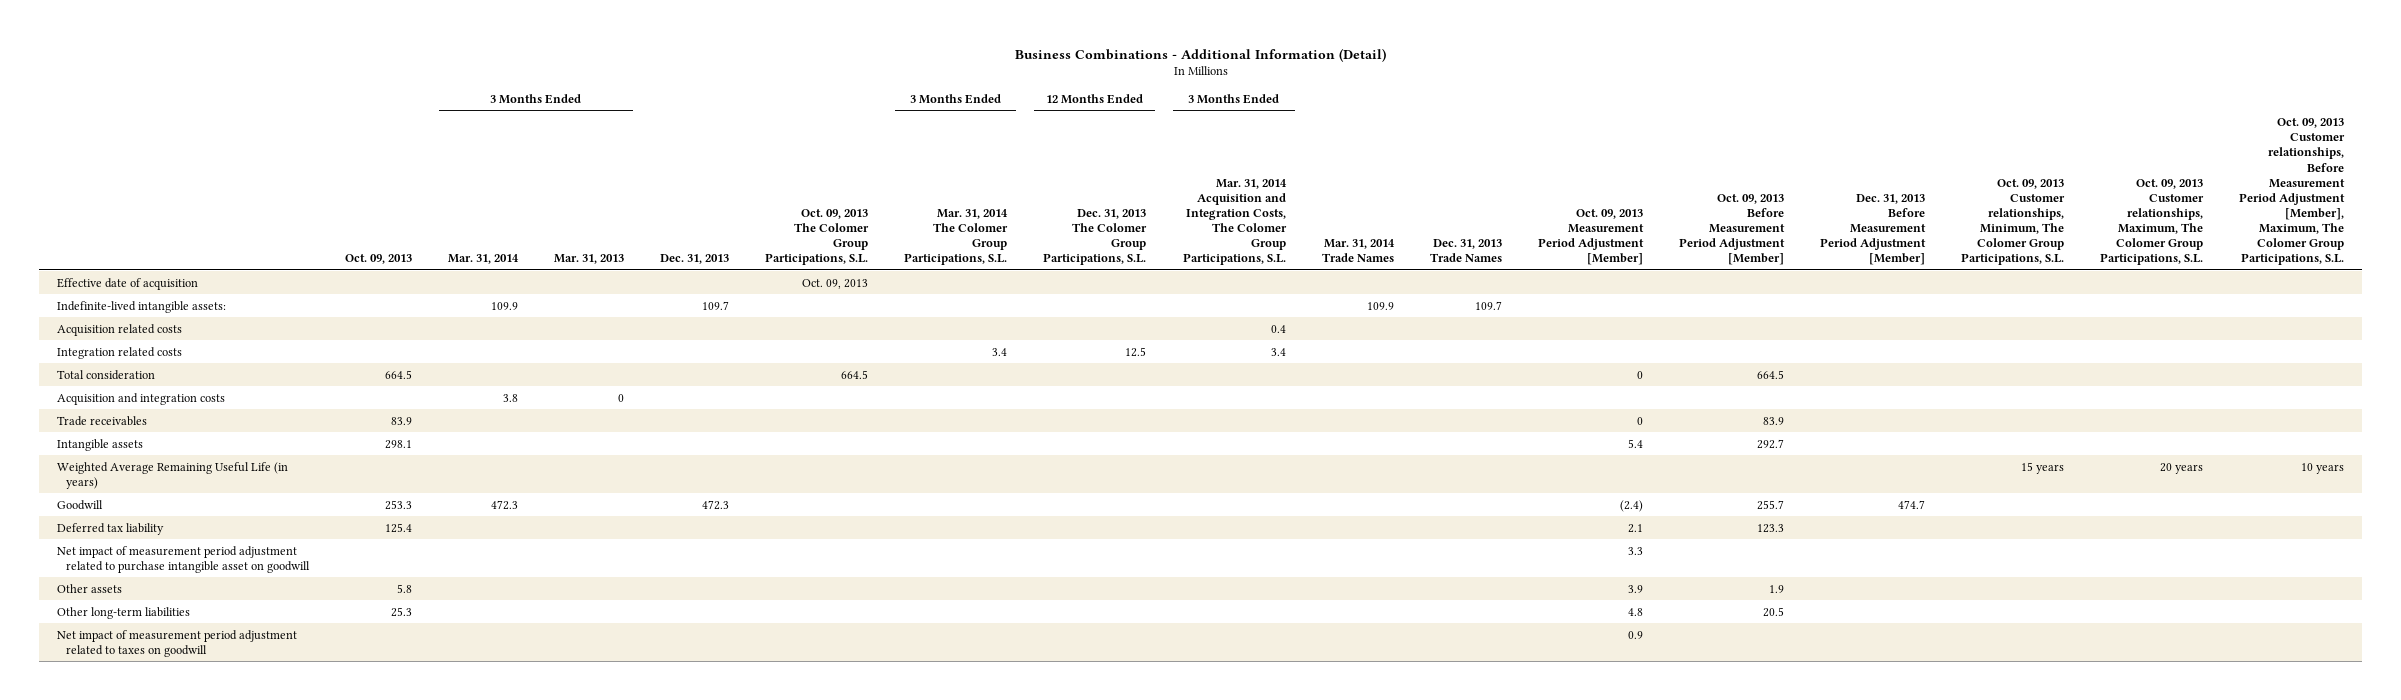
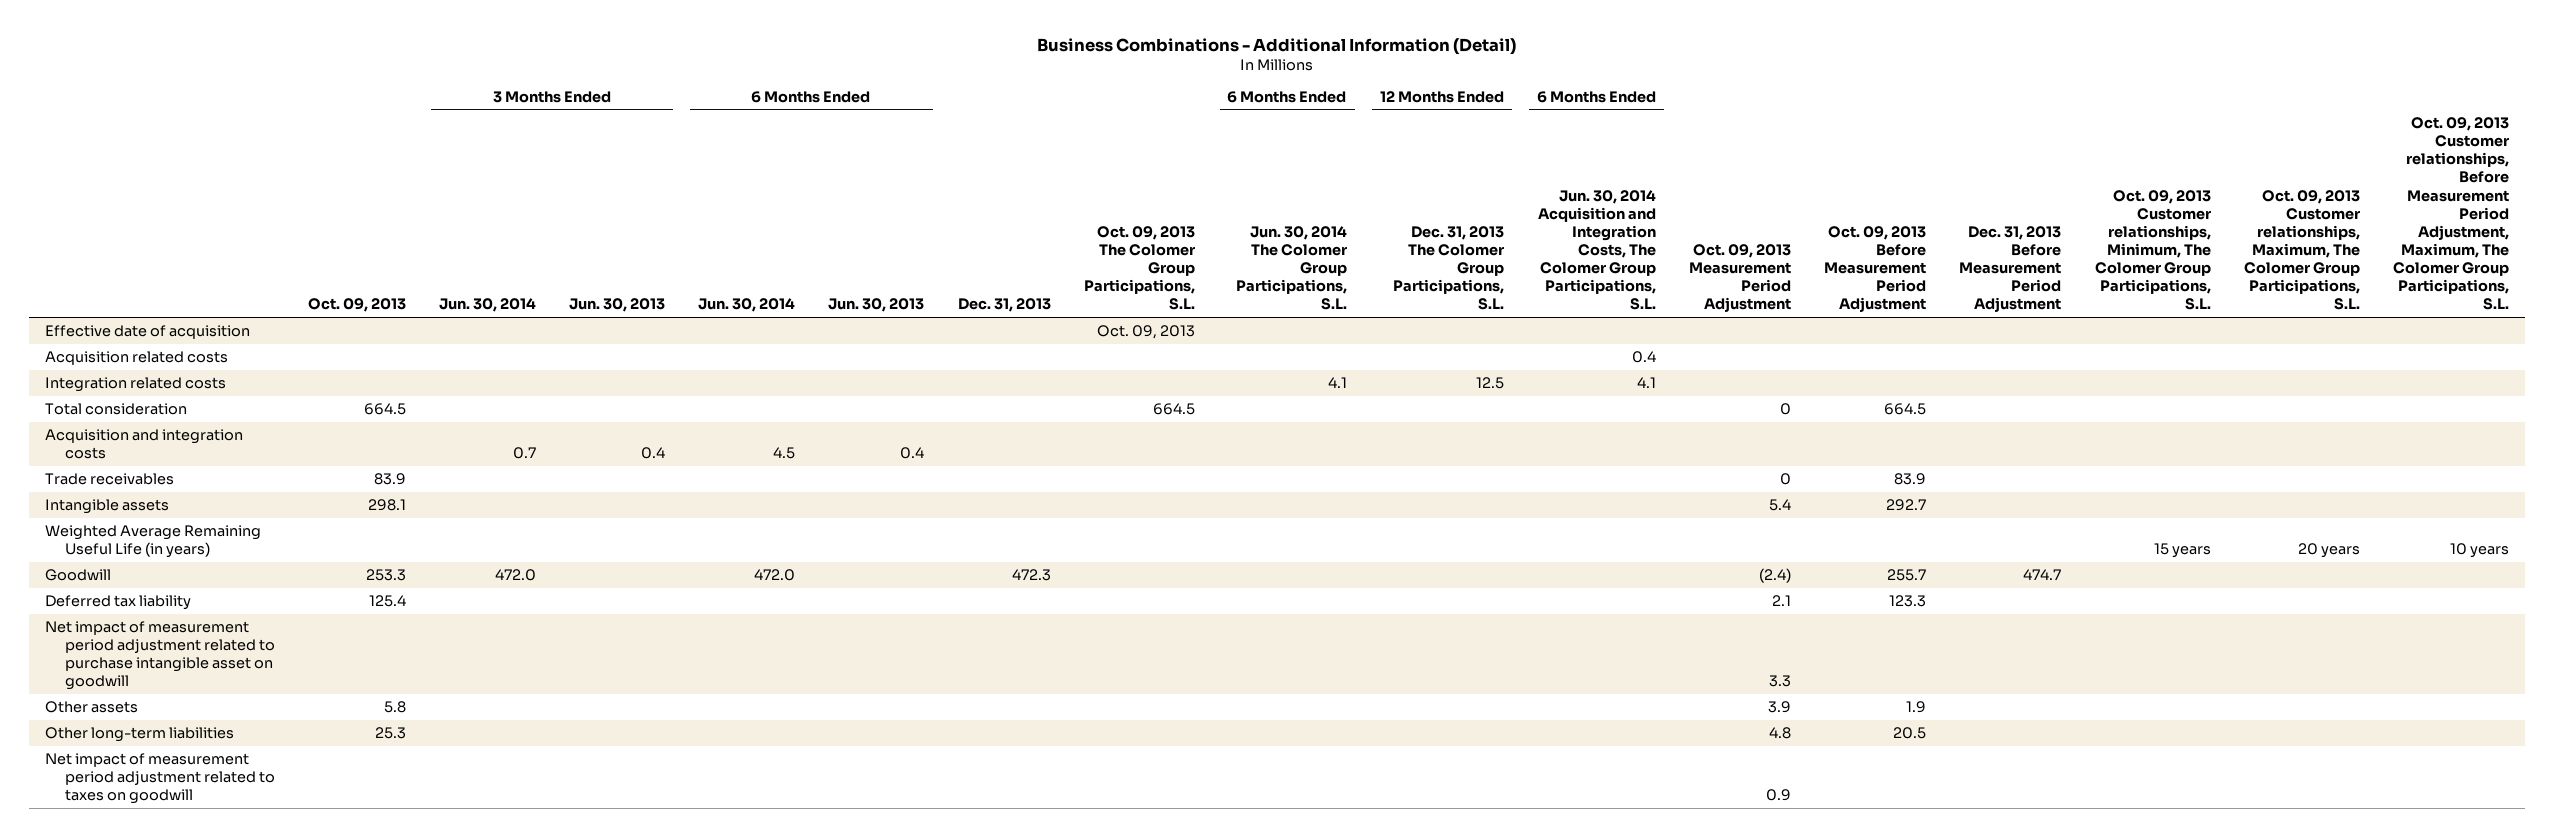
- | Oct. 09, 2013 | 3 Months Ended Mar. 31, 2014 | 3 Months Ended Mar. 31, 2013 | Dec. 31, 2013 | Oct. 09, 2013 The Colomer Group Participations, S.L. | 3 Months Ended Mar. 31, 2014 The Colomer Group Participations, S.L. | 12 Months Ended Dec. 31, 2013 The Colomer Group Participations, S.L. | 3 Months Ended Mar. 31, 2014 Acquisition and Integration Costs, The Colomer Group Participations, S.L. | Mar. 31, 2014 Trade Names | Dec. 31, 2013 Trade Names | Oct. 09, 2013 Measurement Period Adjustment [Member] | Oct. 09, 2013 Before Measurement Period Adjustment [Member] | Dec. 31, 2013 Before Measurement Period Adjustment [Member] | Oct. 09, 2013 Customer relationships, Minimum, The Colomer Group Participations, S.L. | Oct. 09, 2013 Customer relationships, Maximum, The Colomer Group Participations, S.L. | Oct. 09, 2013 Customer relationships, Before Measurement Period Adjustment [Member], Maximum, The Colomer Group Participations, S.L.
+ | Oct. 09, 2013 | 3 Months Ended Jun. 30, 2014 | 3 Months Ended Jun. 30, 2013 | 6 Months Ended Jun. 30, 2014 | 6 Months Ended Jun. 30, 2013 | Dec. 31, 2013 | Oct. 09, 2013 The Colomer Group Participations, S.L. | 6 Months Ended Jun. 30, 2014 The Colomer Group Participations, S.L. | 12 Months Ended Dec. 31, 2013 The Colomer Group Participations, S.L. | 6 Months Ended Jun. 30, 2014 Acquisition and Integration Costs, The Colomer Group Participations, S.L. | Oct. 09, 2013 Measurement Period Adjustment | Oct. 09, 2013 Before Measurement Period Adjustment | Dec. 31, 2013 Before Measurement Period Adjustment | Oct. 09, 2013 Customer relationships, Minimum, The Colomer Group Participations, S.L. | Oct. 09, 2013 Customer relationships, Maximum, The Colomer Group Participations, S.L. | Oct. 09, 2013 Customer relationships, Before Measurement Period Adjustment, Maximum, The Colomer Group Participations, S.L.
- Indefinite-lived intangible assets: | | 109.9 | | 109.7 | | | | | 109.9 | 109.7 | | | | | |

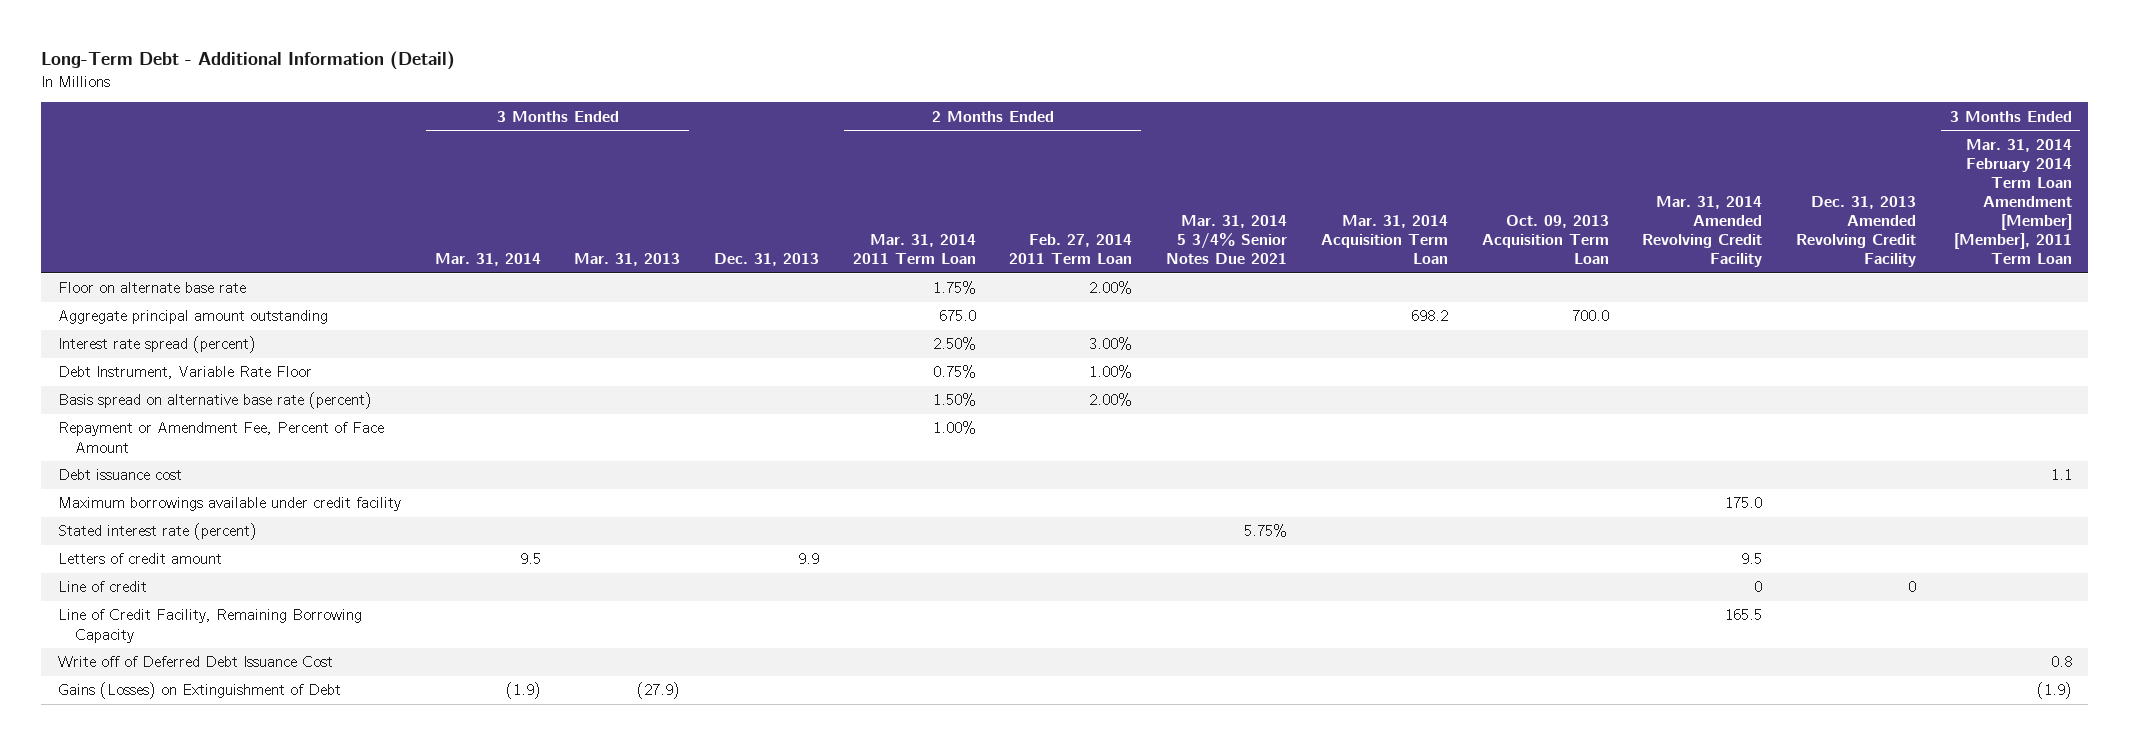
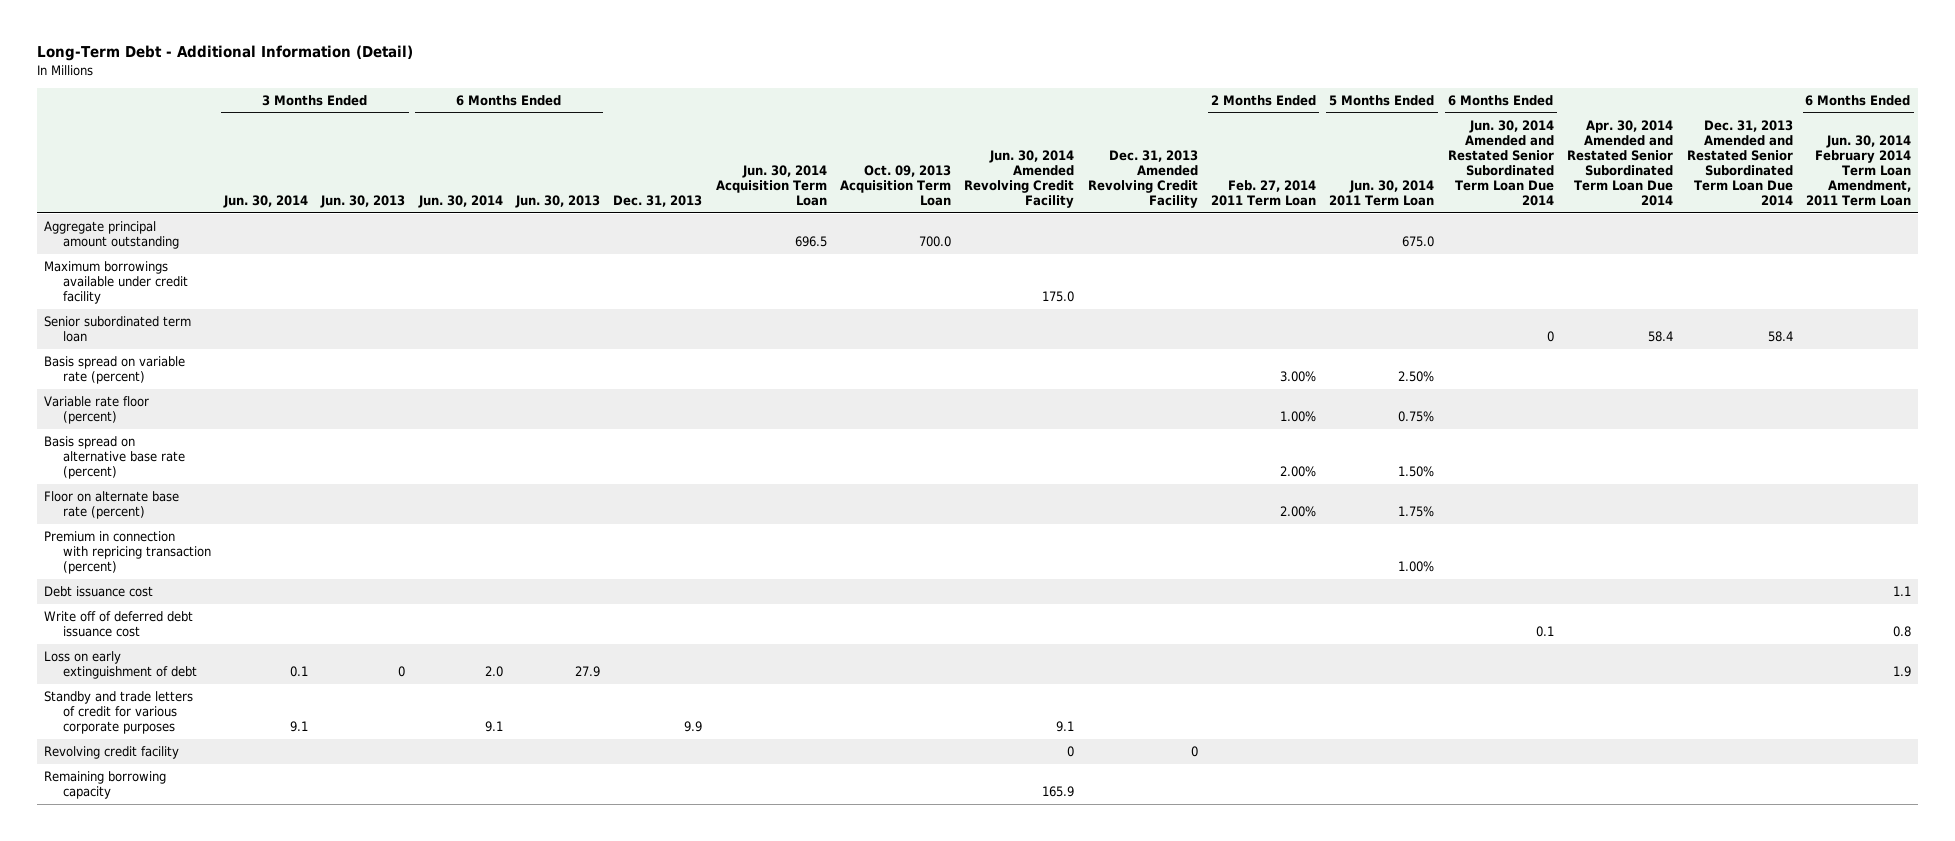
- | 3 Months Ended Mar. 31, 2014 | 3 Months Ended Mar. 31, 2013 | Dec. 31, 2013 | 2 Months Ended Mar. 31, 2014 2011 Term Loan | 2 Months Ended Feb. 27, 2014 2011 Term Loan | Mar. 31, 2014 5 3/4% Senior Notes Due 2021 | Mar. 31, 2014 Acquisition Term Loan | Oct. 09, 2013 Acquisition Term Loan | Mar. 31, 2014 Amended Revolving Credit Facility | Dec. 31, 2013 Amended Revolving Credit Facility | 3 Months Ended Mar. 31, 2014 February 2014 Term Loan Amendment [Member] [Member], 2011 Term Loan
+ | 3 Months Ended Jun. 30, 2014 | 3 Months Ended Jun. 30, 2013 | 6 Months Ended Jun. 30, 2014 | 6 Months Ended Jun. 30, 2013 | Dec. 31, 2013 | Jun. 30, 2014 Acquisition Term Loan | Oct. 09, 2013 Acquisition Term Loan | Jun. 30, 2014 Amended Revolving Credit Facility | Dec. 31, 2013 Amended Revolving Credit Facility | 2 Months Ended Feb. 27, 2014 2011 Term Loan | 5 Months Ended Jun. 30, 2014 2011 Term Loan | 6 Months Ended Jun. 30, 2014 Amended and Restated Senior Subordinated Term Loan Due 2014 | Apr. 30, 2014 Amended and Restated Senior Subordinated Term Loan Due 2014 | Dec. 31, 2013 Amended and Restated Senior Subordinated Term Loan Due 2014 | 6 Months Ended Jun. 30, 2014 February 2014 Term Loan Amendment, 2011 Term Loan
- Floor on alternate base rate | | | | 1.75% | 2.00% | | | | | |
- Interest rate spread (percent) | | | | 2.50% | 3.00% | | | | | |
- Debt Instrument, Variable Rate Floor | | | | 0.75% | 1.00% | | | | | |
moved up: Maximum borrowings available under credit facility | | | | | | | | 175.0 | | | | | | |
+ Senior subordinated term loan | | | | | | | | | | | | 0 | 58.4 | 58.4 |
+ Basis spread on variable rate (percent) | | | | | | | | | | 3.00% | 2.50% | | | |
+ Variable rate floor (percent) | | | | | | | | | | 1.00% | 0.75% | | | |
- Repayment or Amendment Fee, Percent of Face Amount | | | | 1.00% | | | | | | |
+ Floor on alternate base rate (percent) | | | | | | | | | | 2.00% | 1.75% | | | |
+ Premium in connection with repricing transaction (percent) | | | | | | | | | | | 1.00% | | | |
- Stated interest rate (percent) | | | | | | 5.75% | | | | |
- Letters of credit amount | 9.5 | | 9.9 | | | | | | 9.5 | |
- Line of credit | | | | | | | | | 0 | 0 |
- Line of Credit Facility, Remaining Borrowing Capacity | | | | | | | | | 165.5 | |
- Write off of Deferred Debt Issuance Cost | | | | | | | | | | | 0.8
- Gains (Losses) on Extinguishment of Debt | (1.9) | (27.9) | | | | | | | | | (1.9)
+ Write off of deferred debt issuance cost | | | | | | | | | | | | 0.1 | | | 0.8
+ Loss on early extinguishment of debt | 0.1 | 0 | 2.0 | 27.9 | | | | | | | | | | | 1.9
+ Standby and trade letters of credit for various corporate purposes | 9.1 | | 9.1 | | 9.9 | | | 9.1 | | | | | | |
+ Revolving credit facility | | | | | | | | 0 | 0 | | | | | |
+ Remaining borrowing capacity | | | | | | | | 165.9 | | | | | | |

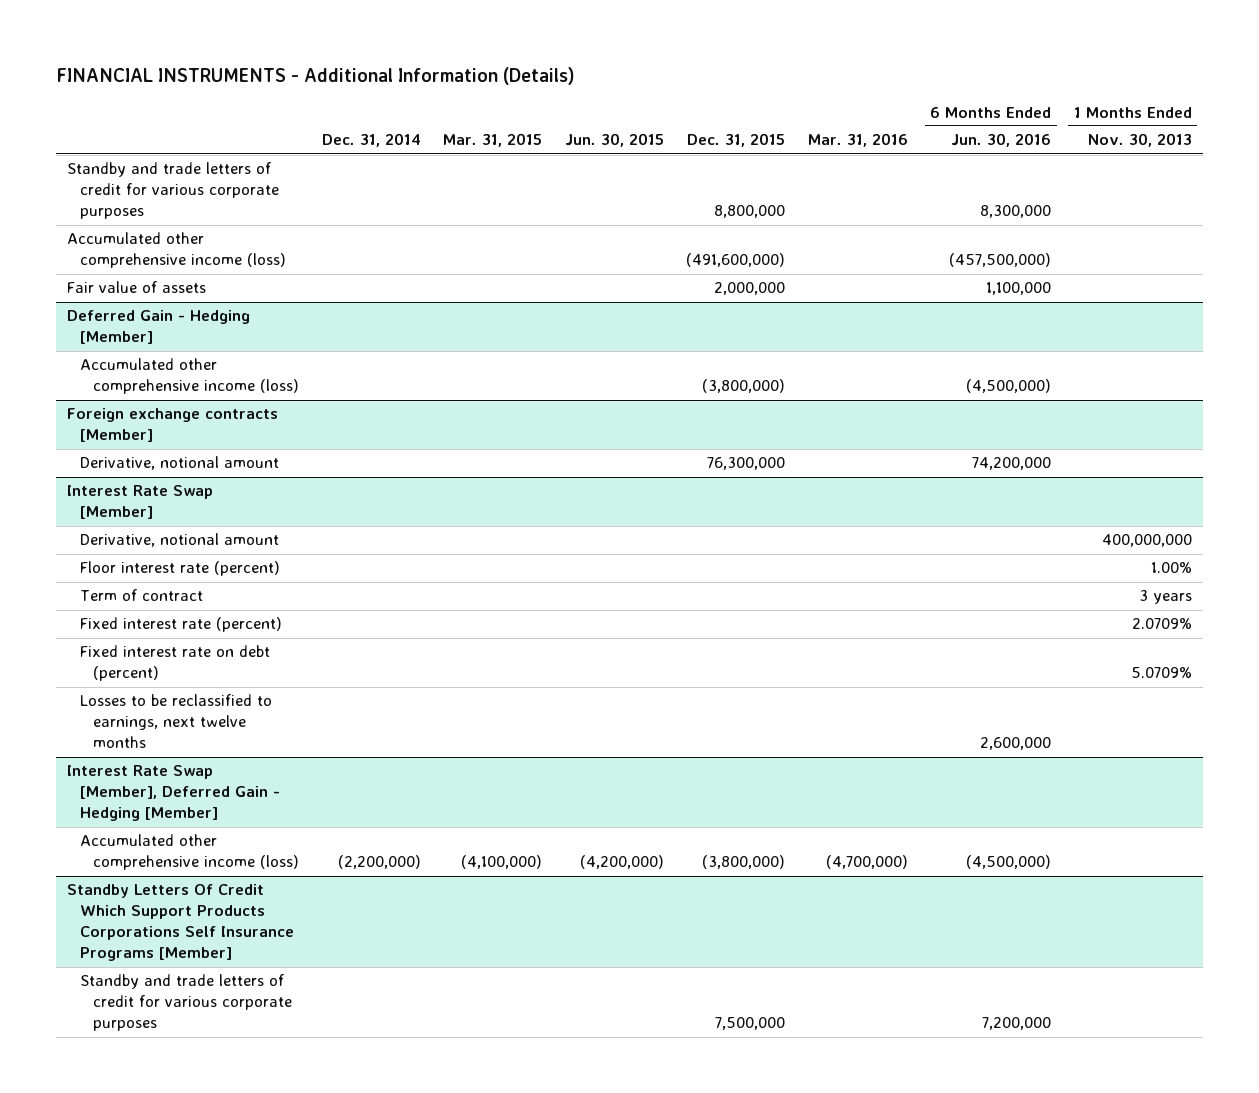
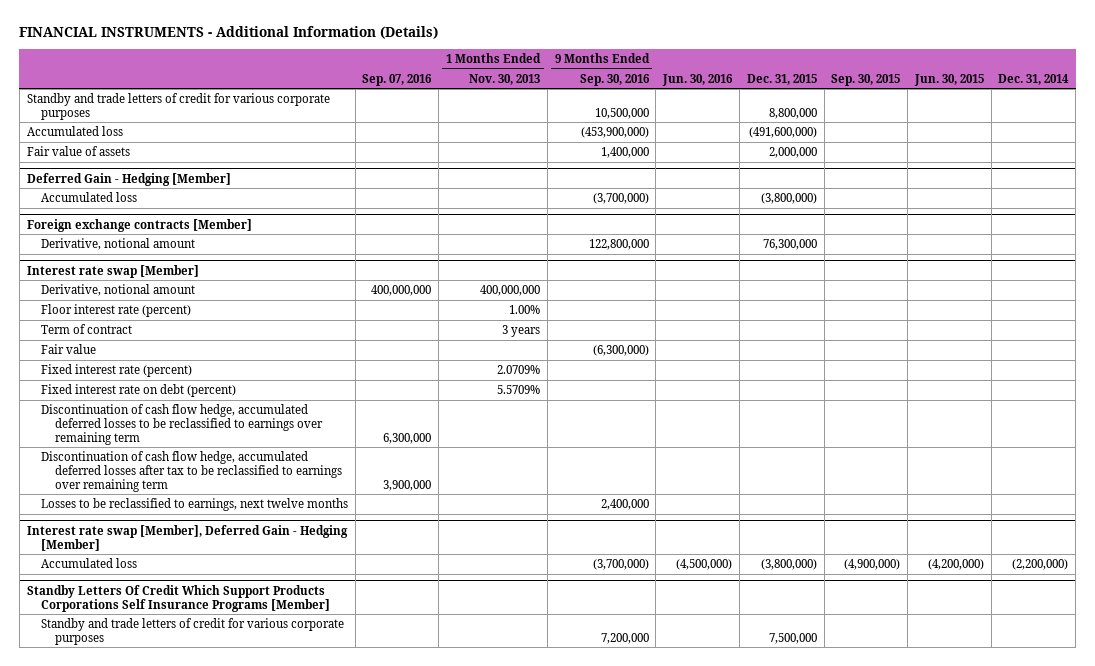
- | Dec. 31, 2014 | Mar. 31, 2015 | Jun. 30, 2015 | Dec. 31, 2015 | Mar. 31, 2016 | 6 Months Ended Jun. 30, 2016 | 1 Months Ended Nov. 30, 2013
+ | Sep. 07, 2016 | 1 Months Ended Nov. 30, 2013 | 9 Months Ended Sep. 30, 2016 | Jun. 30, 2016 | Dec. 31, 2015 | Sep. 30, 2015 | Jun. 30, 2015 | Dec. 31, 2014
- Accumulated other comprehensive income (loss) | | | | (491,600,000) | | (457,500,000) |
+ Accumulated loss | | | (453,900,000) | | (491,600,000) | | |
@ Deferred Gain - Hedging [Member]
- Accumulated other comprehensive income (loss) | | | | (3,800,000) | | (4,500,000) |
+ Accumulated loss | | | (3,700,000) | | (3,800,000) | | |
- Interest Rate Swap [Member]
+ Interest rate swap [Member]
+ Fair value | | | (6,300,000) | | | | |
- Fixed interest rate on debt (percent) | | | | | | | 5.0709%
+ Fixed interest rate on debt (percent) | | 5.5709% | | | | | |
+ Discontinuation of cash flow hedge, accumulated deferred losses to be reclassified to earnings over remaining term | 6,300,000 | | | | | | |
+ Discontinuation of cash flow hedge, accumulated deferred losses after tax to be reclassified to earnings over remaining term | 3,900,000 | | | | | | |
- Interest Rate Swap [Member], Deferred Gain - Hedging [Member]
- Accumulated other comprehensive income (loss) | (2,200,000) | (4,100,000) | (4,200,000) | (3,800,000) | (4,700,000) | (4,500,000) |
+ Interest rate swap [Member], Deferred Gain - Hedging [Member]
+ Accumulated loss | | | (3,700,000) | (4,500,000) | (3,800,000) | (4,900,000) | (4,200,000) | (2,200,000)

